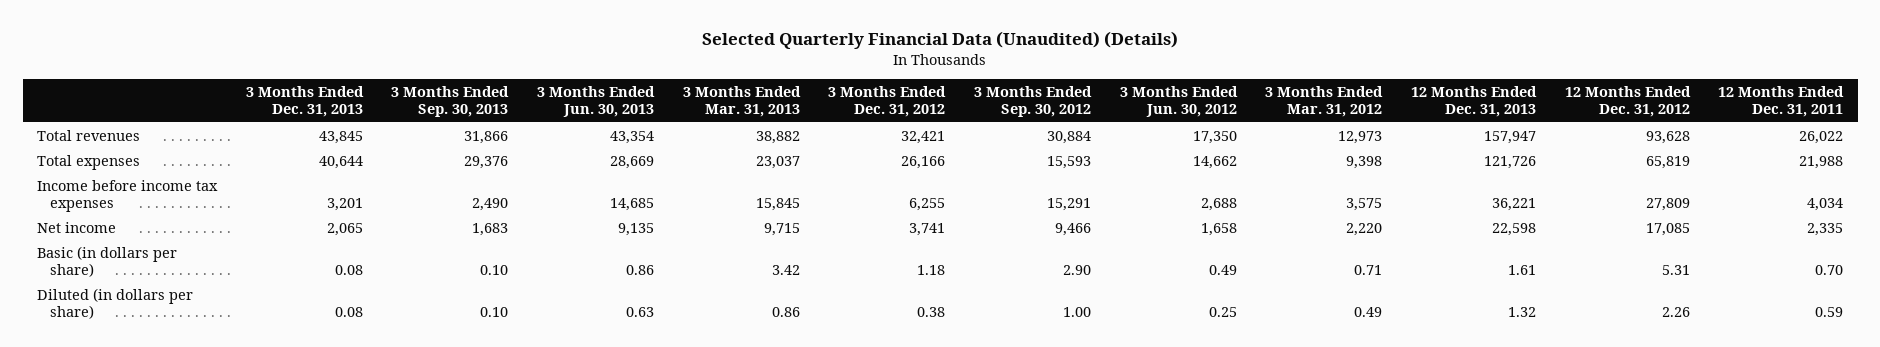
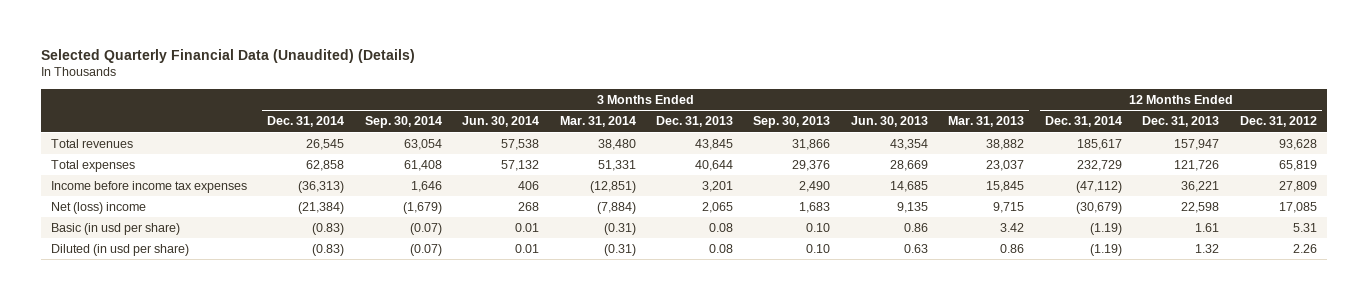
- | 3 Months Ended Dec. 31, 2013 | 3 Months Ended Sep. 30, 2013 | 3 Months Ended Jun. 30, 2013 | 3 Months Ended Mar. 31, 2013 | 3 Months Ended Dec. 31, 2012 | 3 Months Ended Sep. 30, 2012 | 3 Months Ended Jun. 30, 2012 | 3 Months Ended Mar. 31, 2012 | 12 Months Ended Dec. 31, 2013 | 12 Months Ended Dec. 31, 2012 | 12 Months Ended Dec. 31, 2011
+ | 3 Months Ended Dec. 31, 2014 | 3 Months Ended Sep. 30, 2014 | 3 Months Ended Jun. 30, 2014 | 3 Months Ended Mar. 31, 2014 | 3 Months Ended Dec. 31, 2013 | 3 Months Ended Sep. 30, 2013 | 3 Months Ended Jun. 30, 2013 | 3 Months Ended Mar. 31, 2013 | 12 Months Ended Dec. 31, 2014 | 12 Months Ended Dec. 31, 2013 | 12 Months Ended Dec. 31, 2012
- Net income | 2,065 | 1,683 | 9,135 | 9,715 | 3,741 | 9,466 | 1,658 | 2,220 | 22,598 | 17,085 | 2,335
- Basic (in dollars per share) | 0.08 | 0.10 | 0.86 | 3.42 | 1.18 | 2.90 | 0.49 | 0.71 | 1.61 | 5.31 | 0.70
- Diluted (in dollars per share) | 0.08 | 0.10 | 0.63 | 0.86 | 0.38 | 1.00 | 0.25 | 0.49 | 1.32 | 2.26 | 0.59
+ Net (loss) income | (21,384) | (1,679) | 268 | (7,884) | 2,065 | 1,683 | 9,135 | 9,715 | (30,679) | 22,598 | 17,085
+ Basic (in usd per share) | (0.83) | (0.07) | 0.01 | (0.31) | 0.08 | 0.10 | 0.86 | 3.42 | (1.19) | 1.61 | 5.31
+ Diluted (in usd per share) | (0.83) | (0.07) | 0.01 | (0.31) | 0.08 | 0.10 | 0.63 | 0.86 | (1.19) | 1.32 | 2.26

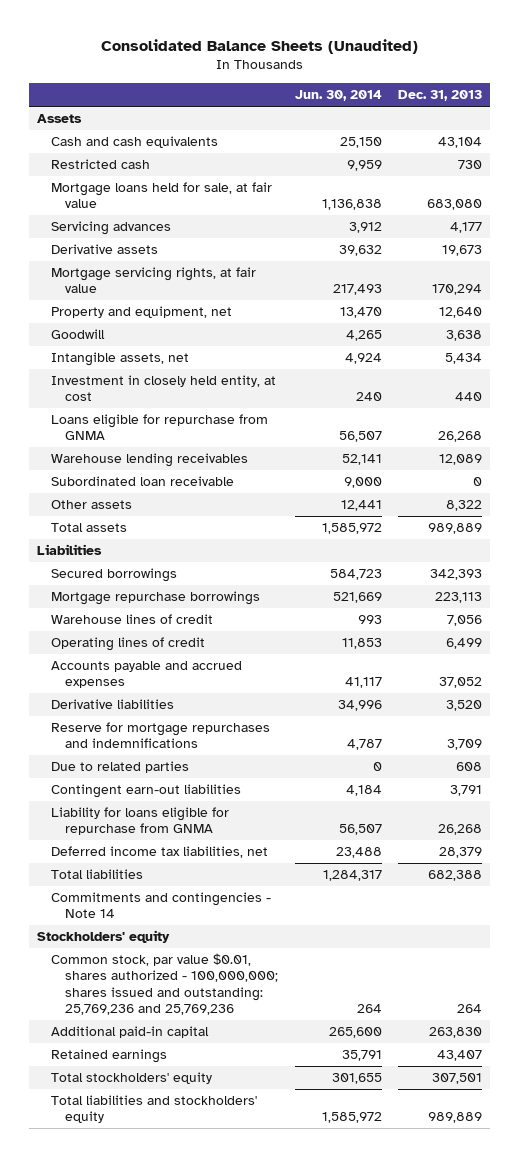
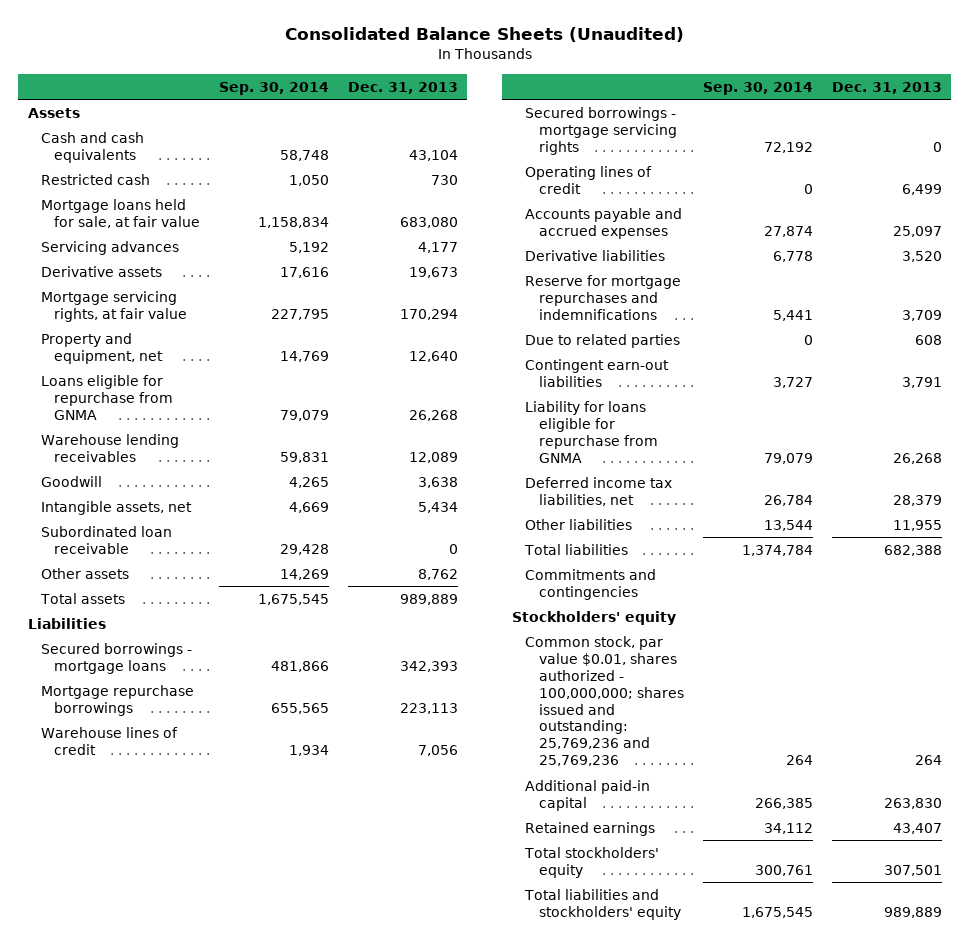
- | Jun. 30, 2014 | Dec. 31, 2013
+ | Sep. 30, 2014 | Dec. 31, 2013
- Investment in closely held entity, at cost | 240 | 440
moved down: Goodwill | 4,265 | 3,638
moved down: Intangible assets, net | 4,669 | 5,434
- Other assets | 12,441 | 8,322
+ Other assets | 14,269 | 8,762
- Secured borrowings | 584,723 | 342,393
+ Secured borrowings - mortgage loans | 481,866 | 342,393
+ Secured borrowings - mortgage servicing rights | 72,192 | 0
- Accounts payable and accrued expenses | 41,117 | 37,052
+ Accounts payable and accrued expenses | 27,874 | 25,097
+ Other liabilities | 13,544 | 11,955
- Commitments and contingencies - Note 14
+ Commitments and contingencies

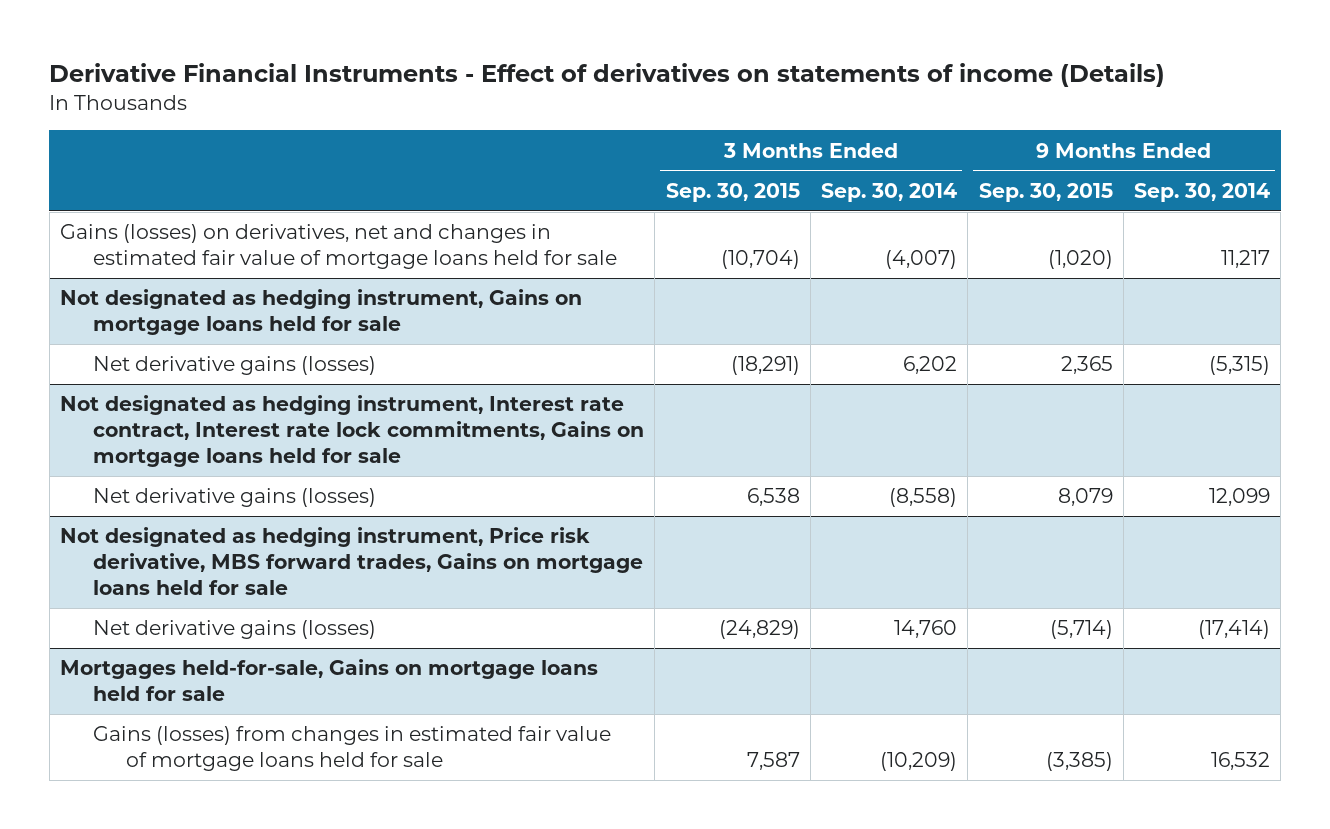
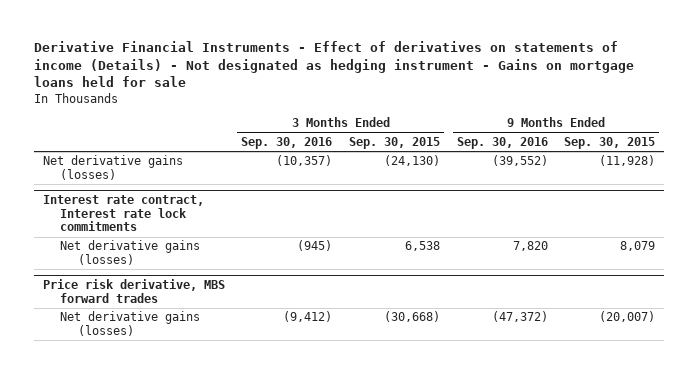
- Derivative Financial Instruments - Effect of derivatives on statements of income (Details)
+ Derivative Financial Instruments - Effect of derivatives on statements of income (Details) - Not designated as hedging instrument - Gains on mortgage loans held for sale
- | 3 Months Ended Sep. 30, 2015 | 3 Months Ended Sep. 30, 2014 | 9 Months Ended Sep. 30, 2015 | 9 Months Ended Sep. 30, 2014
+ | 3 Months Ended Sep. 30, 2016 | 3 Months Ended Sep. 30, 2015 | 9 Months Ended Sep. 30, 2016 | 9 Months Ended Sep. 30, 2015
- Gains (losses) on derivatives, net and changes in estimated fair value of mortgage loans held for sale | (10,704) | (4,007) | (1,020) | 11,217
- Not designated as hedging instrument, Gains on mortgage loans held for sale
- Net derivative gains (losses) | (18,291) | 6,202 | 2,365 | (5,315)
- Not designated as hedging instrument, Interest rate contract, Interest rate lock commitments, Gains on mortgage loans held for sale
+ Net derivative gains (losses) | (10,357) | (24,130) | (39,552) | (11,928)
+ Interest rate contract, Interest rate lock commitments
- Not designated as hedging instrument, Price risk derivative, MBS forward trades, Gains on mortgage loans held for sale
- Net derivative gains (losses) | (24,829) | 14,760 | (5,714) | (17,414)
- Mortgages held-for-sale, Gains on mortgage loans held for sale
- Gains (losses) from changes in estimated fair value of mortgage loans held for sale | 7,587 | (10,209) | (3,385) | 16,532
+ Price risk derivative, MBS forward trades
+ Net derivative gains (losses) | (9,412) | (30,668) | (47,372) | (20,007)

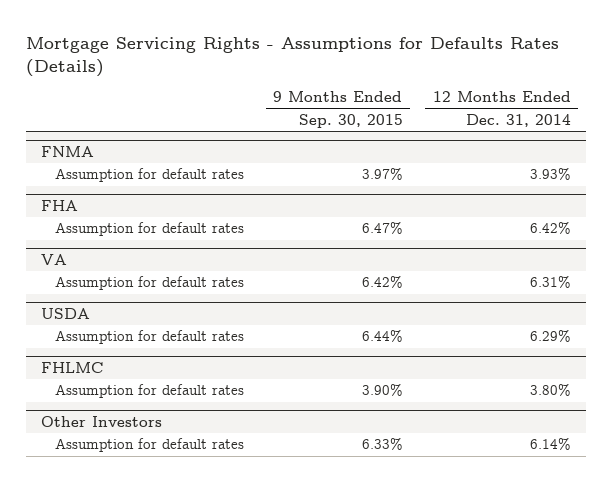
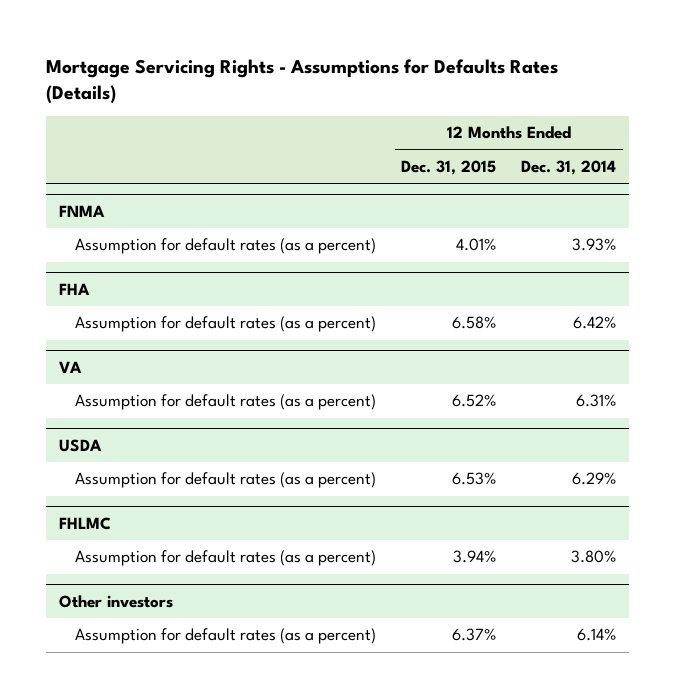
- | 9 Months Ended Sep. 30, 2015 | 12 Months Ended Dec. 31, 2014
+ | 12 Months Ended Dec. 31, 2015 | 12 Months Ended Dec. 31, 2014
@ FNMA
- Assumption for default rates | 3.97% | 3.93%
+ Assumption for default rates (as a percent) | 4.01% | 3.93%
@ FHA
- Assumption for default rates | 6.47% | 6.42%
+ Assumption for default rates (as a percent) | 6.58% | 6.42%
@ VA
- Assumption for default rates | 6.42% | 6.31%
+ Assumption for default rates (as a percent) | 6.52% | 6.31%
@ USDA
- Assumption for default rates | 6.44% | 6.29%
+ Assumption for default rates (as a percent) | 6.53% | 6.29%
@ FHLMC
- Assumption for default rates | 3.90% | 3.80%
- Other Investors
- Assumption for default rates | 6.33% | 6.14%
@ FHLMC
+ Assumption for default rates (as a percent) | 3.94% | 3.80%
+ Other investors
+ Assumption for default rates (as a percent) | 6.37% | 6.14%

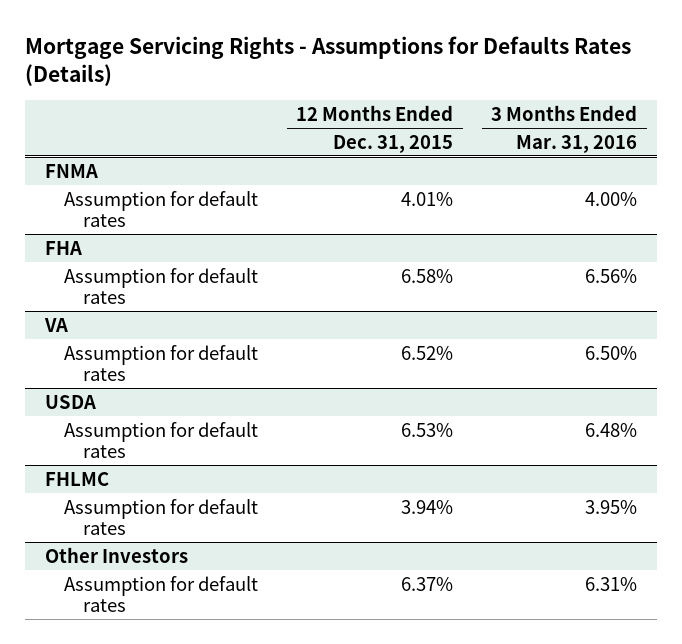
- | 12 Months Ended Dec. 31, 2015 | 12 Months Ended Dec. 31, 2014
+ | 12 Months Ended Dec. 31, 2015 | 3 Months Ended Mar. 31, 2016
@ FNMA
- Assumption for default rates (as a percent) | 4.01% | 3.93%
+ Assumption for default rates | 4.01% | 4.00%
@ FHA
- Assumption for default rates (as a percent) | 6.58% | 6.42%
+ Assumption for default rates | 6.58% | 6.56%
@ VA
- Assumption for default rates (as a percent) | 6.52% | 6.31%
+ Assumption for default rates | 6.52% | 6.50%
@ USDA
- Assumption for default rates (as a percent) | 6.53% | 6.29%
+ Assumption for default rates | 6.53% | 6.48%
@ FHLMC
- Assumption for default rates (as a percent) | 3.94% | 3.80%
- Other investors
- Assumption for default rates (as a percent) | 6.37% | 6.14%
@ FHLMC
+ Assumption for default rates | 3.94% | 3.95%
+ Other Investors
+ Assumption for default rates | 6.37% | 6.31%

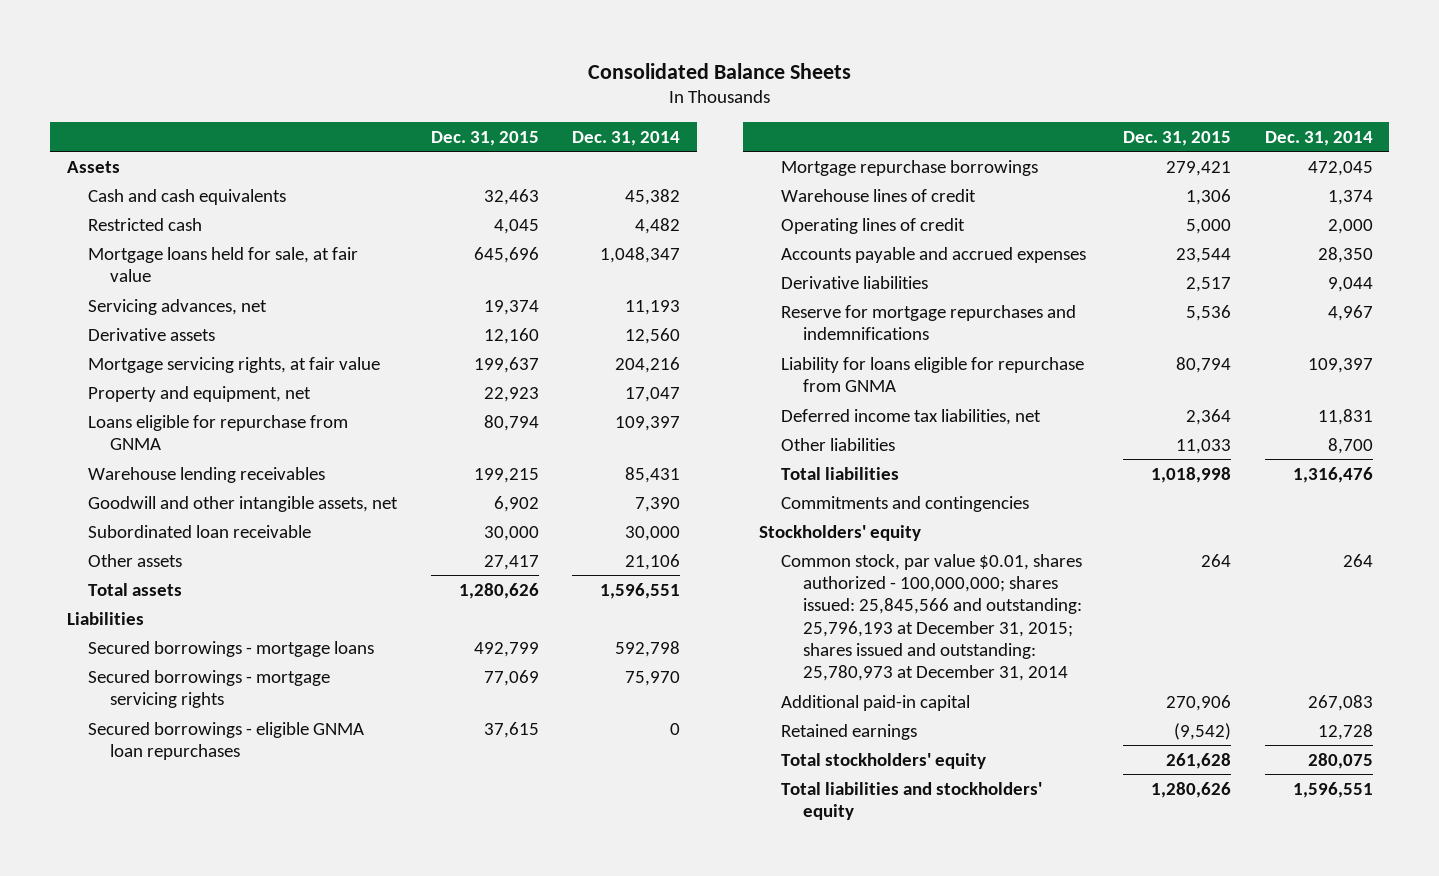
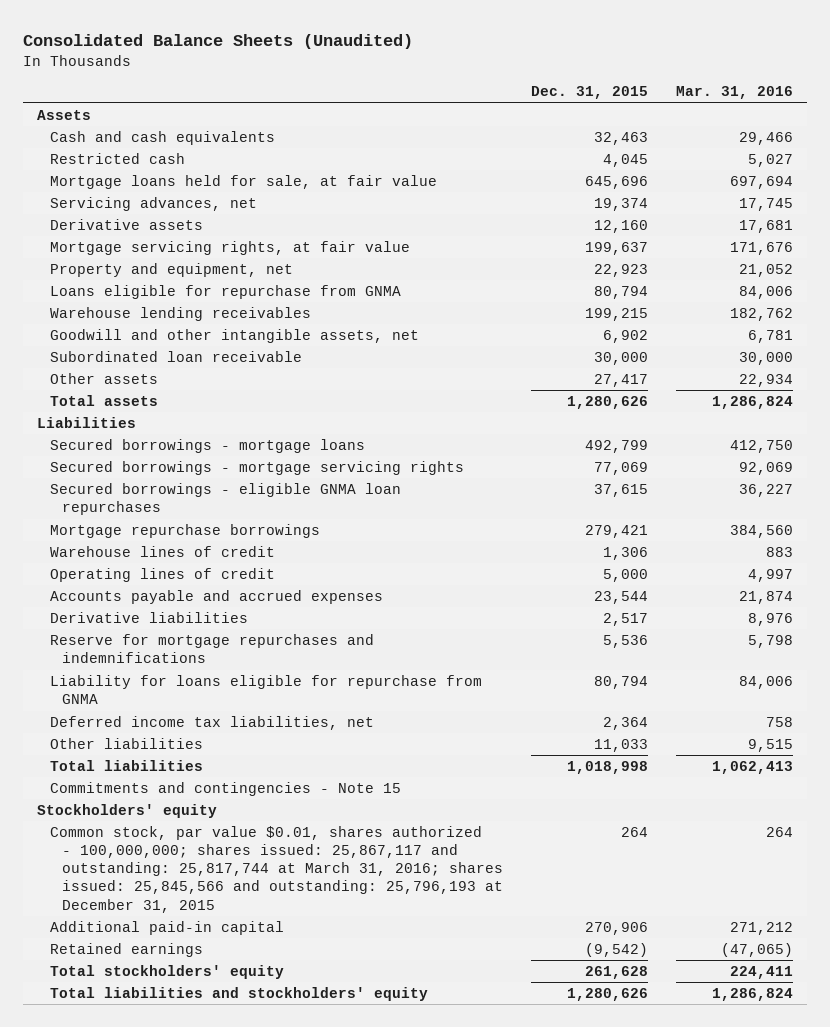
- Consolidated Balance Sheets
+ Consolidated Balance Sheets (Unaudited)
- | Dec. 31, 2015 | Dec. 31, 2014
+ | Dec. 31, 2015 | Mar. 31, 2016
- Commitments and contingencies
+ Commitments and contingencies - Note 15
- Common stock, par value $0.01, shares authorized - 100,000,000; shares issued: 25,845,566 and outstanding: 25,796,193 at December 31, 2015; shares issued and outstanding: 25,780,973 at December 31, 2014 | 264 | 264
+ Common stock, par value $0.01, shares authorized - 100,000,000; shares issued: 25,867,117 and outstanding: 25,817,744 at March 31, 2016; shares issued: 25,845,566 and outstanding: 25,796,193 at December 31, 2015 | 264 | 264

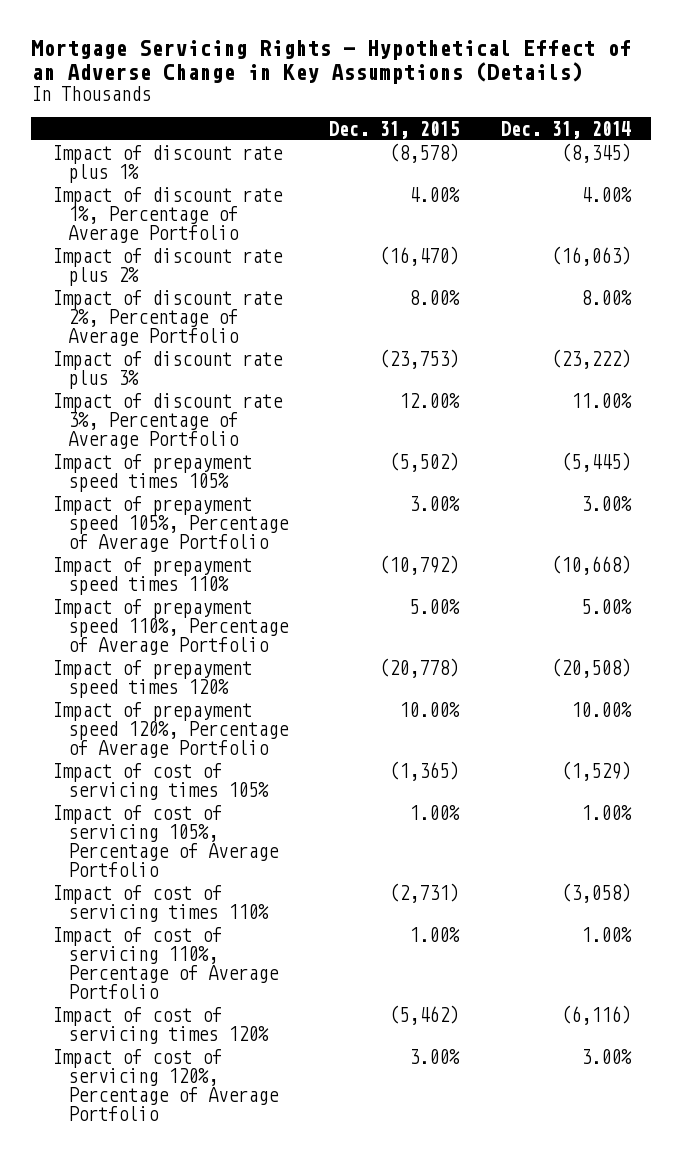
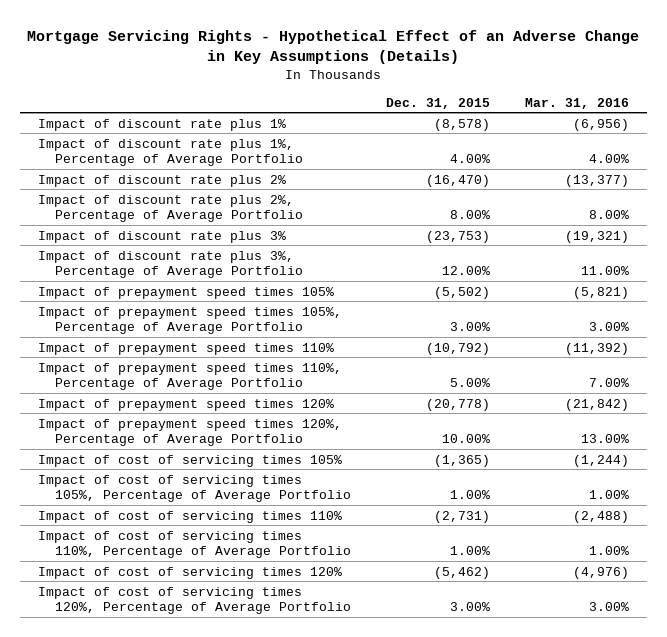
- | Dec. 31, 2015 | Dec. 31, 2014
+ | Dec. 31, 2015 | Mar. 31, 2016
- Impact of discount rate 1%, Percentage of Average Portfolio | 4.00% | 4.00%
+ Impact of discount rate plus 1%, Percentage of Average Portfolio | 4.00% | 4.00%
- Impact of discount rate 2%, Percentage of Average Portfolio | 8.00% | 8.00%
+ Impact of discount rate plus 2%, Percentage of Average Portfolio | 8.00% | 8.00%
- Impact of discount rate 3%, Percentage of Average Portfolio | 12.00% | 11.00%
+ Impact of discount rate plus 3%, Percentage of Average Portfolio | 12.00% | 11.00%
- Impact of prepayment speed 105%, Percentage of Average Portfolio | 3.00% | 3.00%
+ Impact of prepayment speed times 105%, Percentage of Average Portfolio | 3.00% | 3.00%
- Impact of prepayment speed 110%, Percentage of Average Portfolio | 5.00% | 5.00%
+ Impact of prepayment speed times 110%, Percentage of Average Portfolio | 5.00% | 7.00%
- Impact of prepayment speed 120%, Percentage of Average Portfolio | 10.00% | 10.00%
+ Impact of prepayment speed times 120%, Percentage of Average Portfolio | 10.00% | 13.00%
- Impact of cost of servicing 105%, Percentage of Average Portfolio | 1.00% | 1.00%
+ Impact of cost of servicing times 105%, Percentage of Average Portfolio | 1.00% | 1.00%
- Impact of cost of servicing 110%, Percentage of Average Portfolio | 1.00% | 1.00%
+ Impact of cost of servicing times 110%, Percentage of Average Portfolio | 1.00% | 1.00%
- Impact of cost of servicing 120%, Percentage of Average Portfolio | 3.00% | 3.00%
+ Impact of cost of servicing times 120%, Percentage of Average Portfolio | 3.00% | 3.00%

